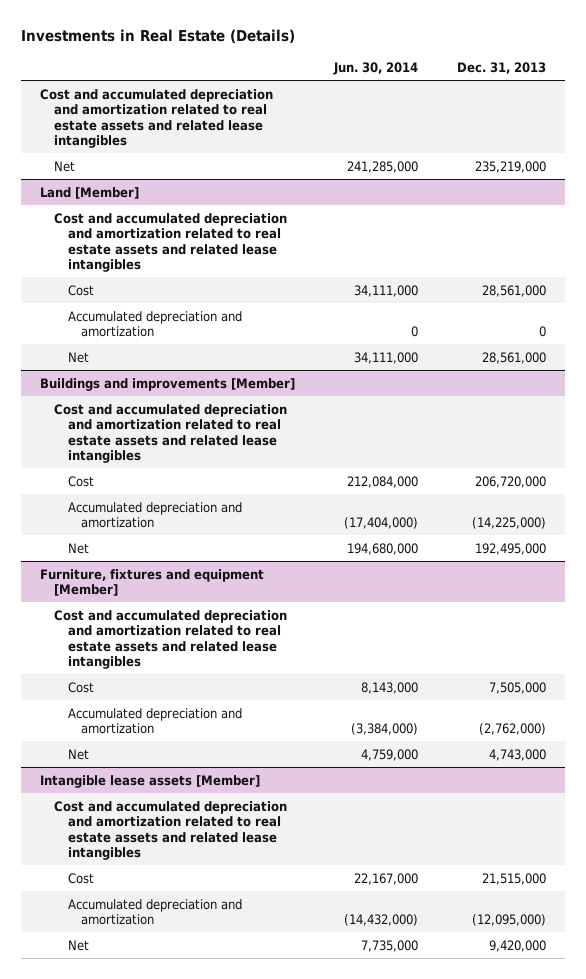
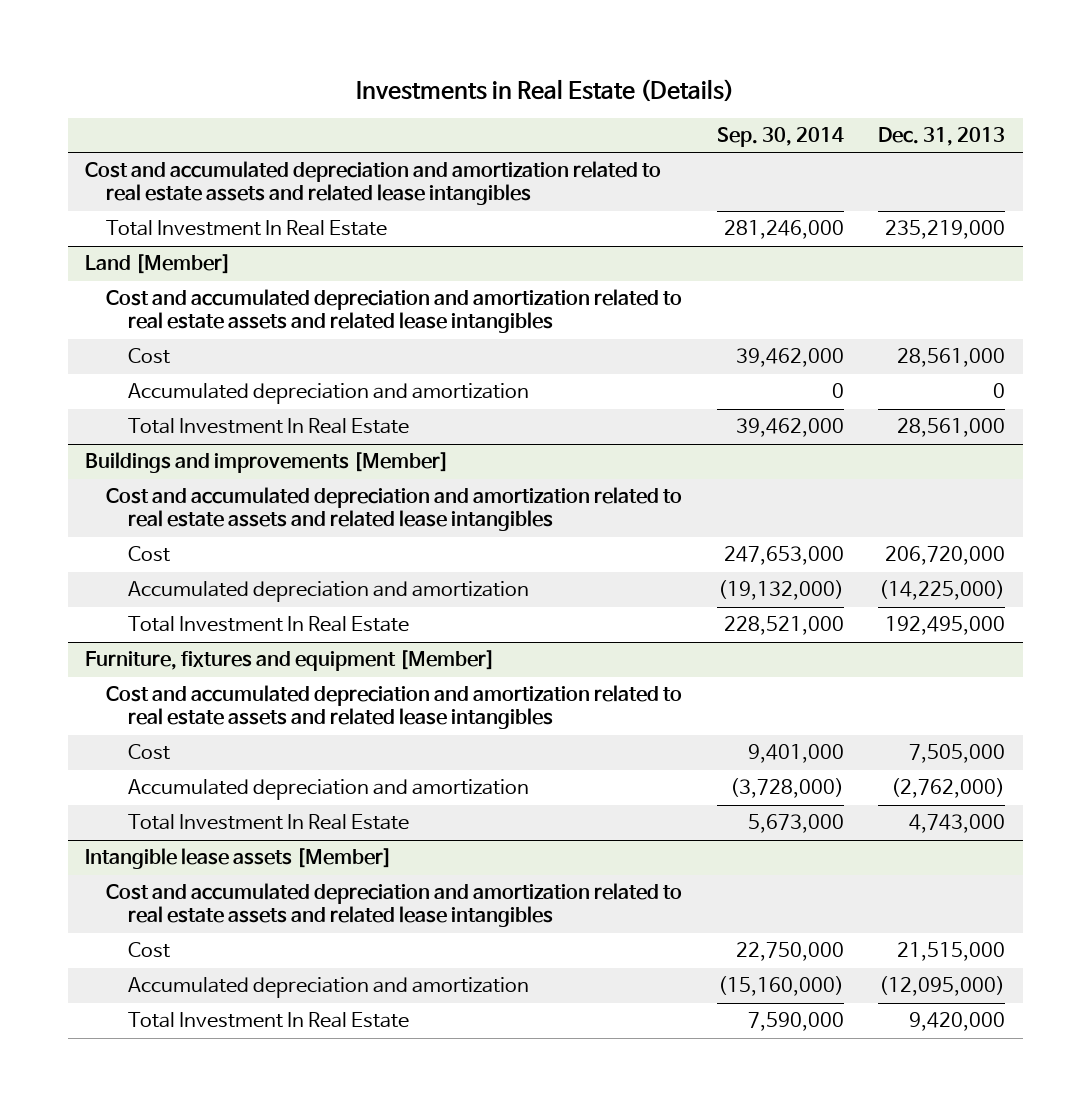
- | Jun. 30, 2014 | Dec. 31, 2013
+ | Sep. 30, 2014 | Dec. 31, 2013
- Net | 241,285,000 | 235,219,000
+ Total Investment In Real Estate | 281,246,000 | 235,219,000
@ Land [Member]
- Net | 34,111,000 | 28,561,000
+ Total Investment In Real Estate | 39,462,000 | 28,561,000
@ Buildings and improvements [Member]
- Net | 194,680,000 | 192,495,000
+ Total Investment In Real Estate | 228,521,000 | 192,495,000
@ Furniture, fixtures and equipment [Member]
- Net | 4,759,000 | 4,743,000
+ Total Investment In Real Estate | 5,673,000 | 4,743,000
@ Intangible lease assets [Member]
- Net | 7,735,000 | 9,420,000
+ Total Investment In Real Estate | 7,590,000 | 9,420,000

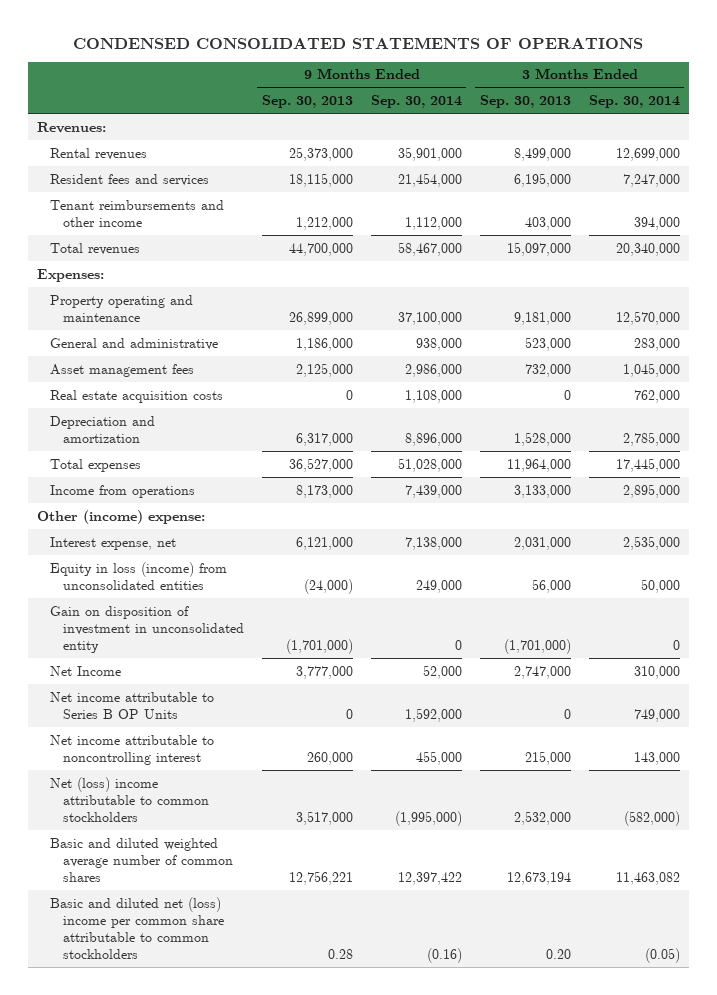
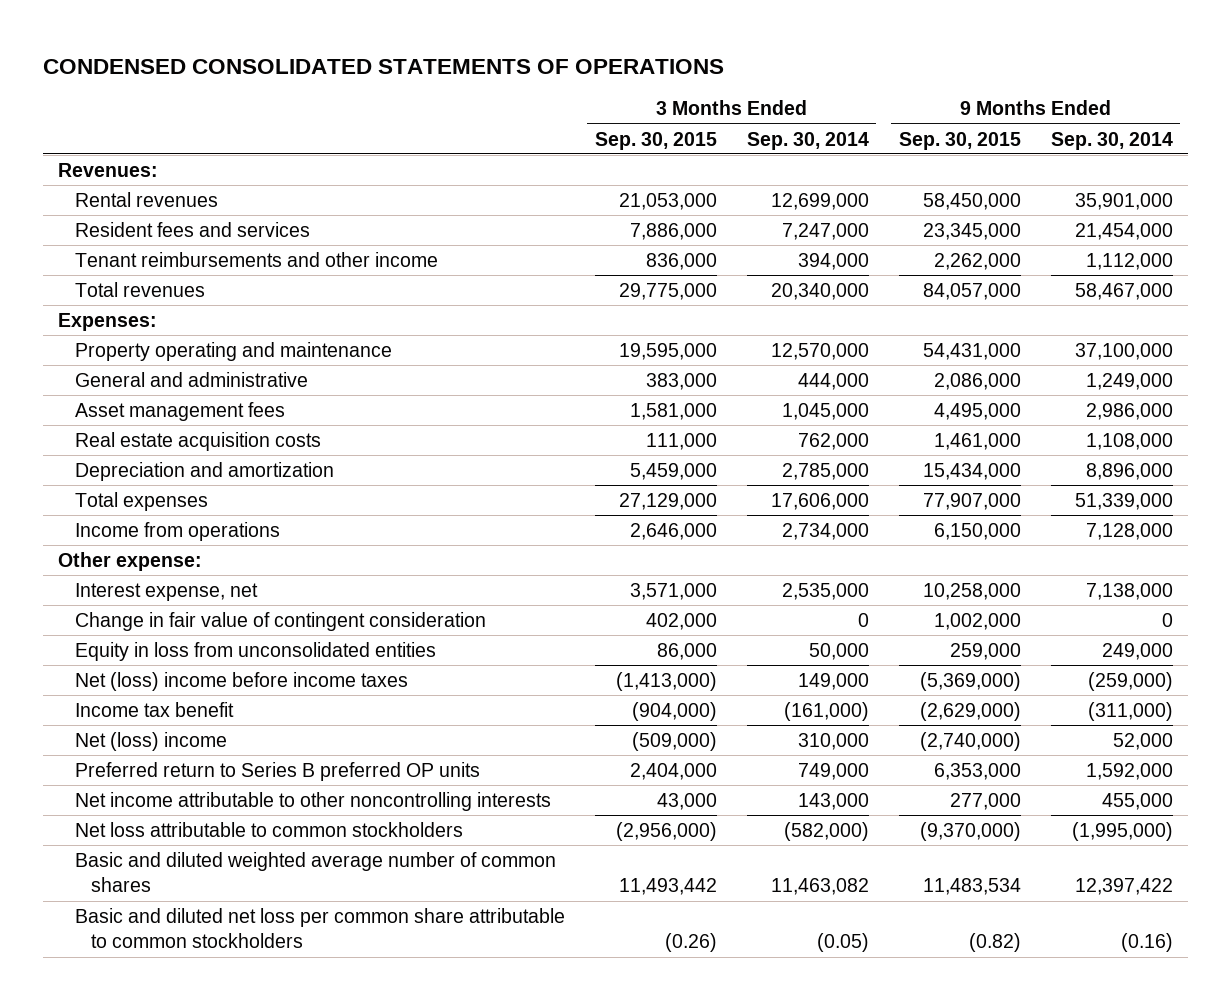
- | 9 Months Ended Sep. 30, 2013 | 9 Months Ended Sep. 30, 2014 | 3 Months Ended Sep. 30, 2013 | 3 Months Ended Sep. 30, 2014
+ | 3 Months Ended Sep. 30, 2015 | 3 Months Ended Sep. 30, 2014 | 9 Months Ended Sep. 30, 2015 | 9 Months Ended Sep. 30, 2014
- General and administrative | 1,186,000 | 938,000 | 523,000 | 283,000
+ General and administrative | 383,000 | 444,000 | 2,086,000 | 1,249,000
- Total expenses | 36,527,000 | 51,028,000 | 11,964,000 | 17,445,000
- Income from operations | 8,173,000 | 7,439,000 | 3,133,000 | 2,895,000
- Other (income) expense:
+ Total expenses | 27,129,000 | 17,606,000 | 77,907,000 | 51,339,000
+ Income from operations | 2,646,000 | 2,734,000 | 6,150,000 | 7,128,000
+ Other expense:
- Equity in loss (income) from unconsolidated entities | (24,000) | 249,000 | 56,000 | 50,000
- Gain on disposition of investment in unconsolidated entity | (1,701,000) | 0 | (1,701,000) | 0
- Net Income | 3,777,000 | 52,000 | 2,747,000 | 310,000
- Net income attributable to Series B OP Units | 0 | 1,592,000 | 0 | 749,000
- Net income attributable to noncontrolling interest | 260,000 | 455,000 | 215,000 | 143,000
- Net (loss) income attributable to common stockholders | 3,517,000 | (1,995,000) | 2,532,000 | (582,000)
+ Change in fair value of contingent consideration | 402,000 | 0 | 1,002,000 | 0
+ Equity in loss from unconsolidated entities | 86,000 | 50,000 | 259,000 | 249,000
+ Net (loss) income before income taxes | (1,413,000) | 149,000 | (5,369,000) | (259,000)
+ Income tax benefit | (904,000) | (161,000) | (2,629,000) | (311,000)
+ Net (loss) income | (509,000) | 310,000 | (2,740,000) | 52,000
+ Preferred return to Series B preferred OP units | 2,404,000 | 749,000 | 6,353,000 | 1,592,000
+ Net income attributable to other noncontrolling interests | 43,000 | 143,000 | 277,000 | 455,000
+ Net loss attributable to common stockholders | (2,956,000) | (582,000) | (9,370,000) | (1,995,000)
- Basic and diluted net (loss) income per common share attributable to common stockholders | 0.28 | (0.16) | 0.20 | (0.05)
+ Basic and diluted net loss per common share attributable to common stockholders | (0.26) | (0.05) | (0.82) | (0.16)

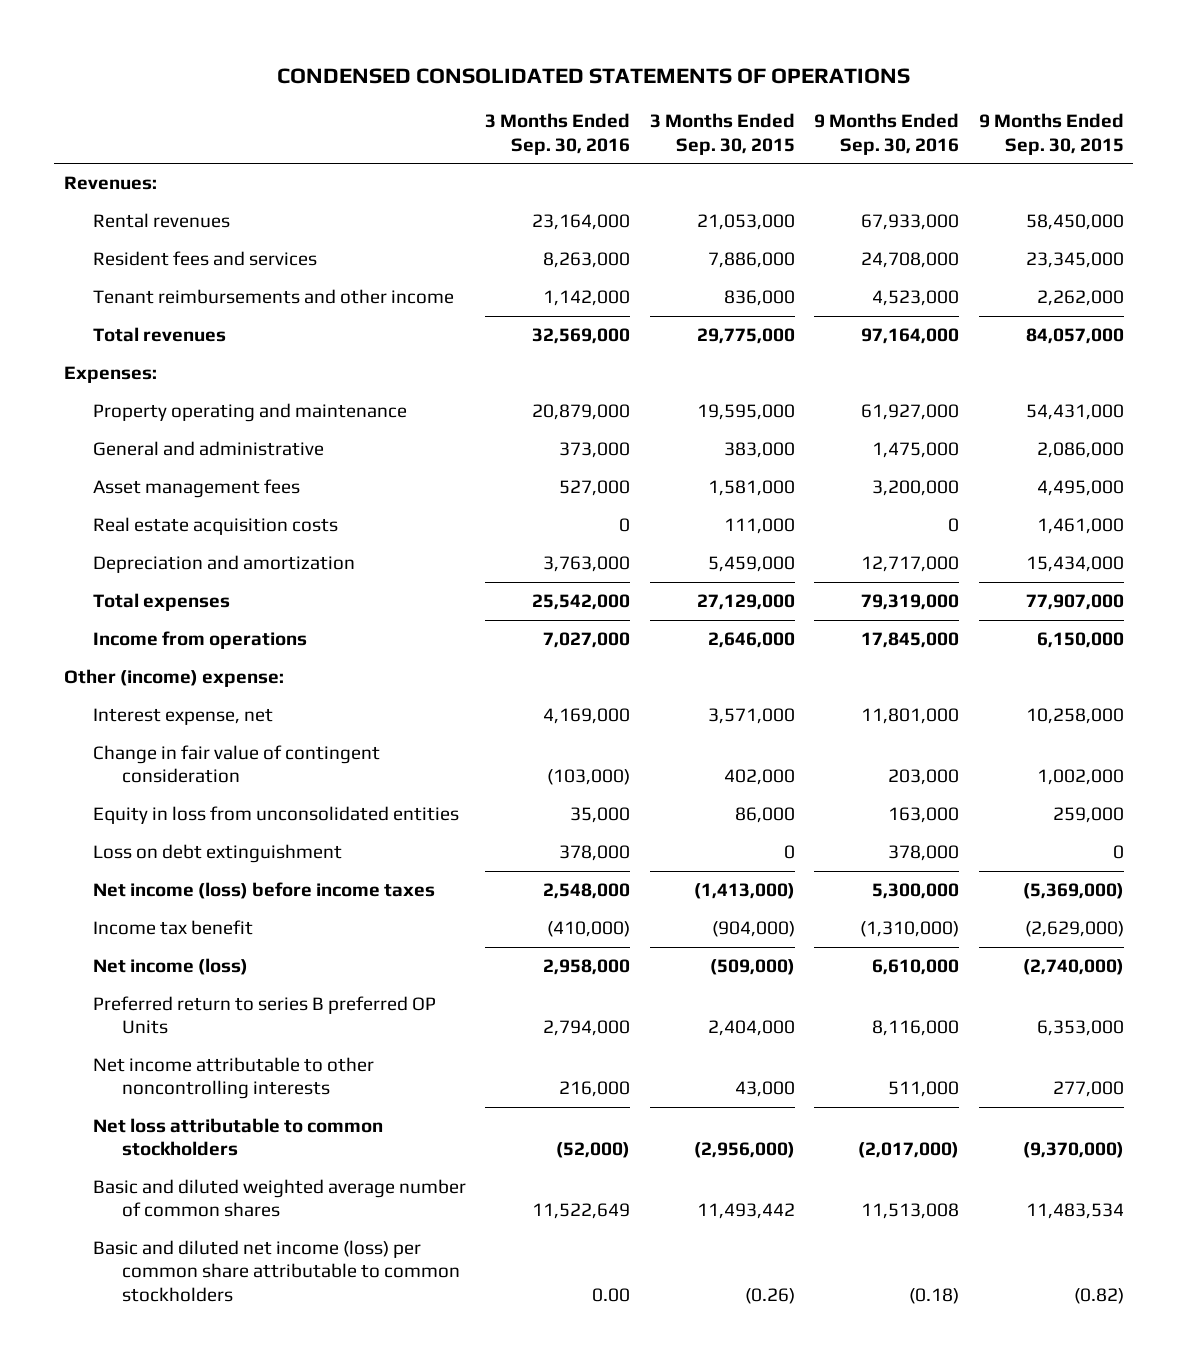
- | 3 Months Ended Sep. 30, 2015 | 3 Months Ended Sep. 30, 2014 | 9 Months Ended Sep. 30, 2015 | 9 Months Ended Sep. 30, 2014
+ | 3 Months Ended Sep. 30, 2016 | 3 Months Ended Sep. 30, 2015 | 9 Months Ended Sep. 30, 2016 | 9 Months Ended Sep. 30, 2015
- Other expense:
+ Other (income) expense:
- Net (loss) income before income taxes | (1,413,000) | 149,000 | (5,369,000) | (259,000)
+ Loss on debt extinguishment | 378,000 | 0 | 378,000 | 0
+ Net income (loss) before income taxes | 2,548,000 | (1,413,000) | 5,300,000 | (5,369,000)
- Net (loss) income | (509,000) | 310,000 | (2,740,000) | 52,000
- Preferred return to Series B preferred OP units | 2,404,000 | 749,000 | 6,353,000 | 1,592,000
+ Net income (loss) | 2,958,000 | (509,000) | 6,610,000 | (2,740,000)
+ Preferred return to series B preferred OP Units | 2,794,000 | 2,404,000 | 8,116,000 | 6,353,000
- Basic and diluted net loss per common share attributable to common stockholders | (0.26) | (0.05) | (0.82) | (0.16)
+ Basic and diluted net income (loss) per common share attributable to common stockholders | 0.00 | (0.26) | (0.18) | (0.82)

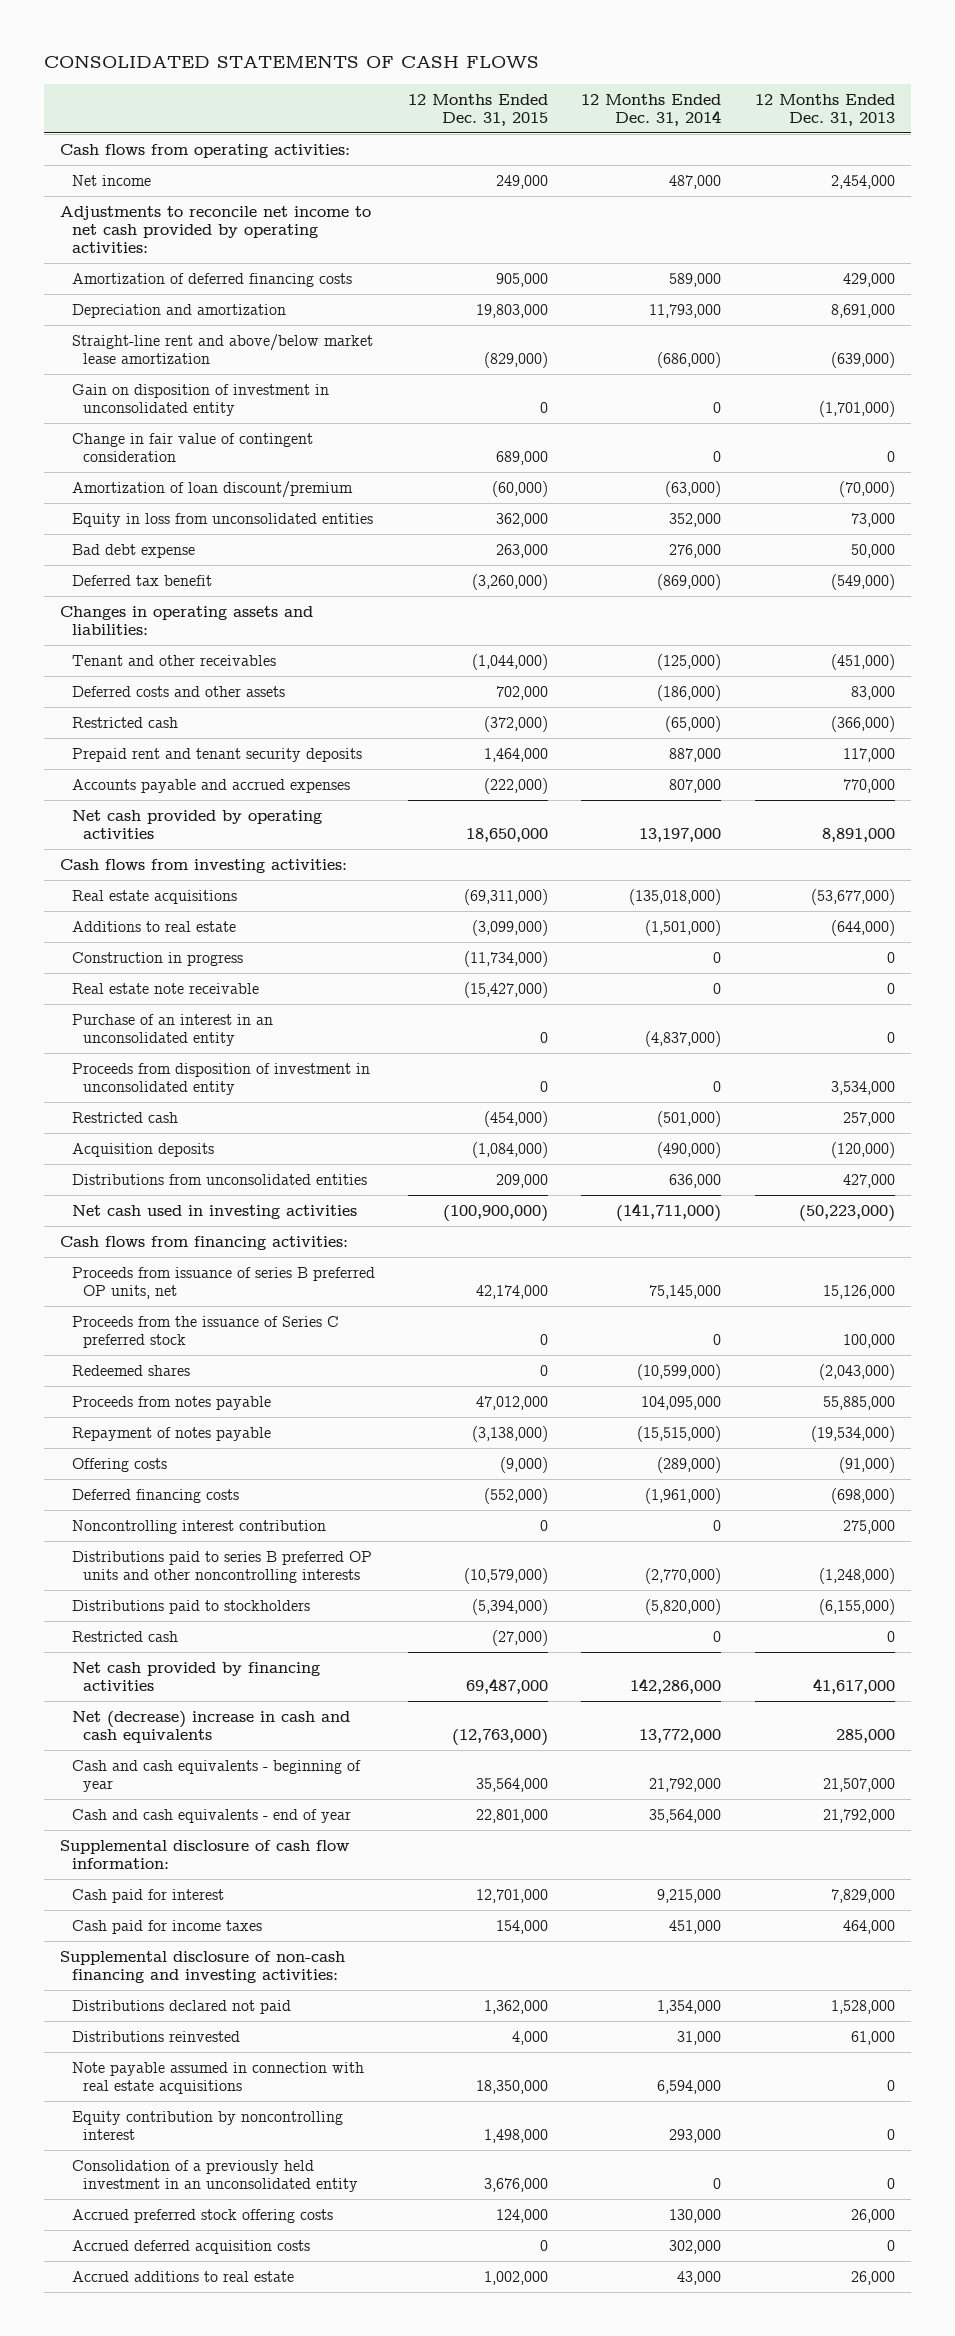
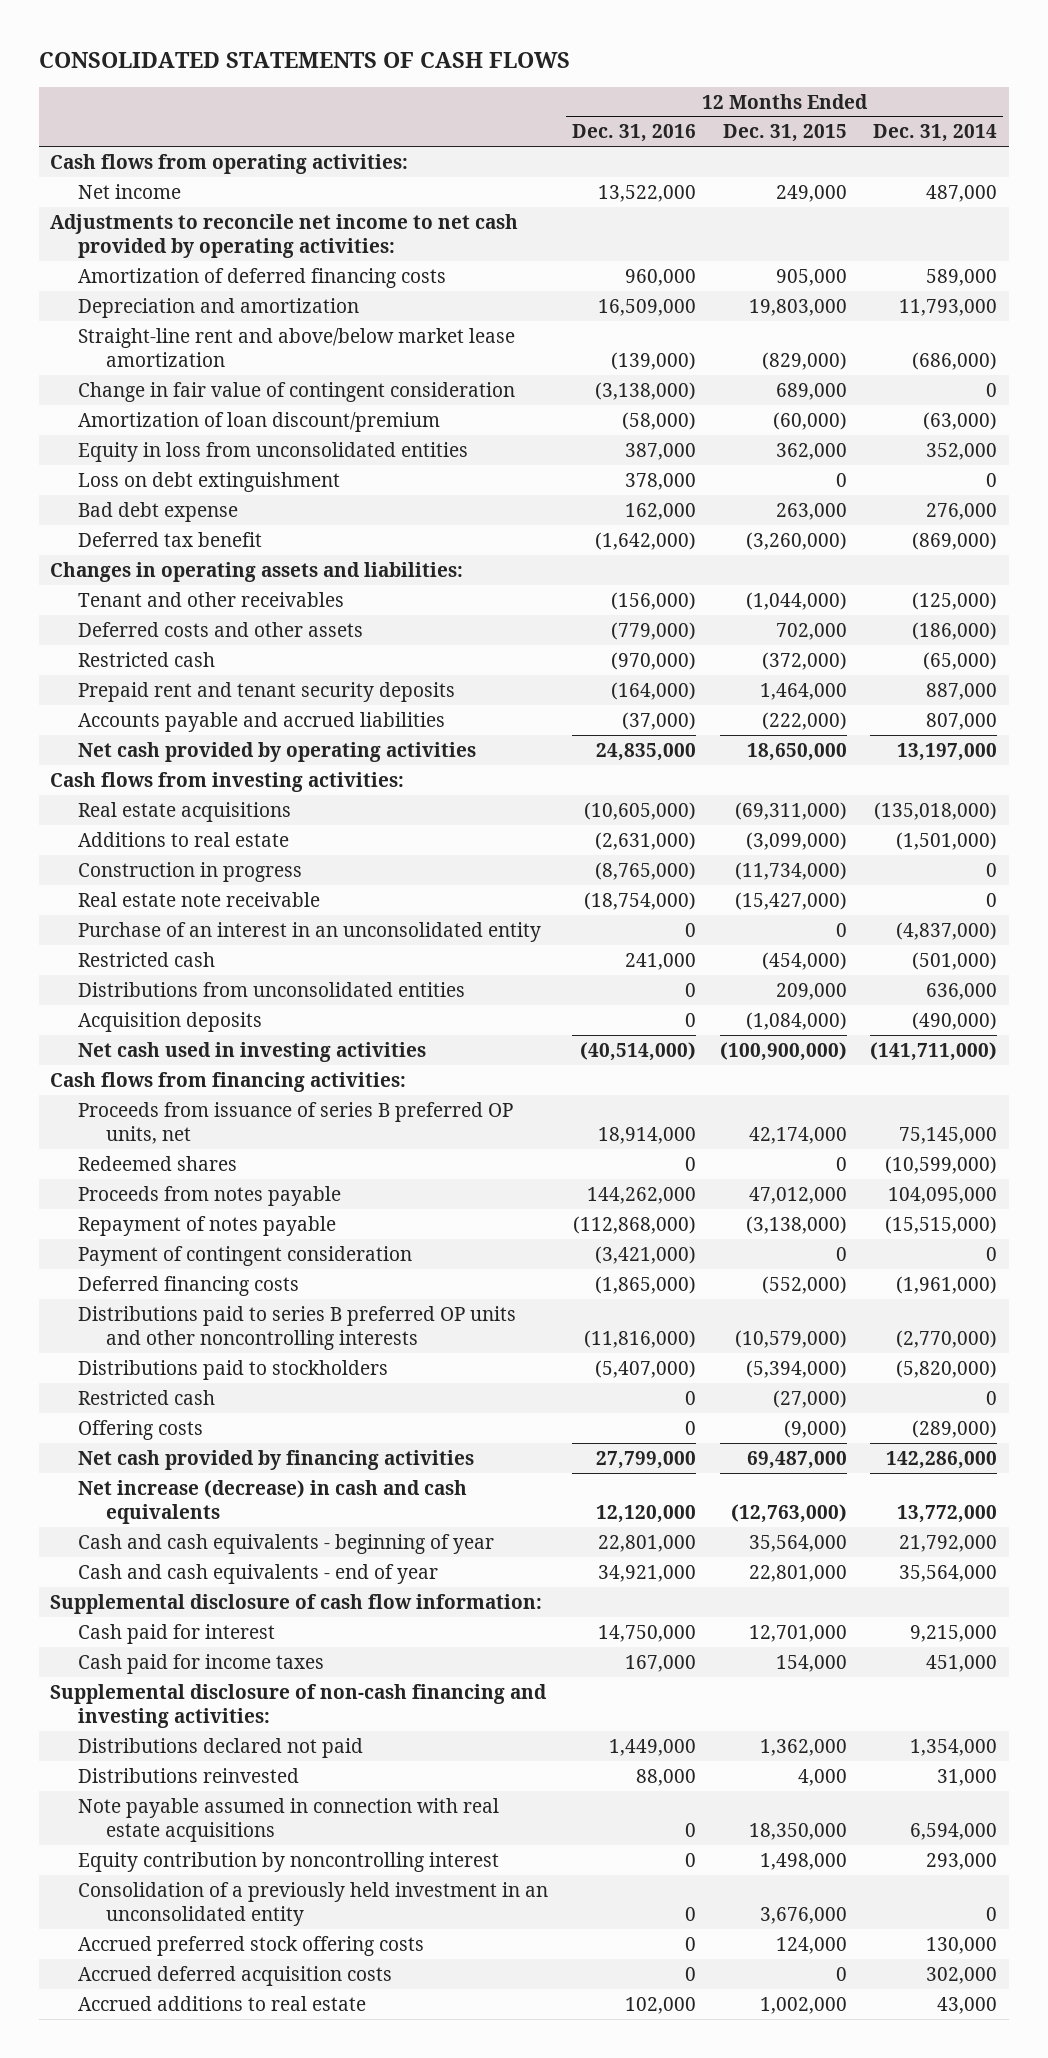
- | 12 Months Ended Dec. 31, 2015 | 12 Months Ended Dec. 31, 2014 | 12 Months Ended Dec. 31, 2013
+ | 12 Months Ended Dec. 31, 2016 | 12 Months Ended Dec. 31, 2015 | 12 Months Ended Dec. 31, 2014
- Gain on disposition of investment in unconsolidated entity | 0 | 0 | (1,701,000)
+ Loss on debt extinguishment | 378,000 | 0 | 0
- Accounts payable and accrued expenses | (222,000) | 807,000 | 770,000
+ Accounts payable and accrued liabilities | (37,000) | (222,000) | 807,000
- Proceeds from disposition of investment in unconsolidated entity | 0 | 0 | 3,534,000
moved down: Acquisition deposits | 0 | (1,084,000) | (490,000)
- Proceeds from the issuance of Series C preferred stock | 0 | 0 | 100,000
+ Payment of contingent consideration | (3,421,000) | 0 | 0
- Noncontrolling interest contribution | 0 | 0 | 275,000
moved down: Offering costs | 0 | (9,000) | (289,000)
- Net (decrease) increase in cash and cash equivalents | (12,763,000) | 13,772,000 | 285,000
+ Net increase (decrease) in cash and cash equivalents | 12,120,000 | (12,763,000) | 13,772,000

